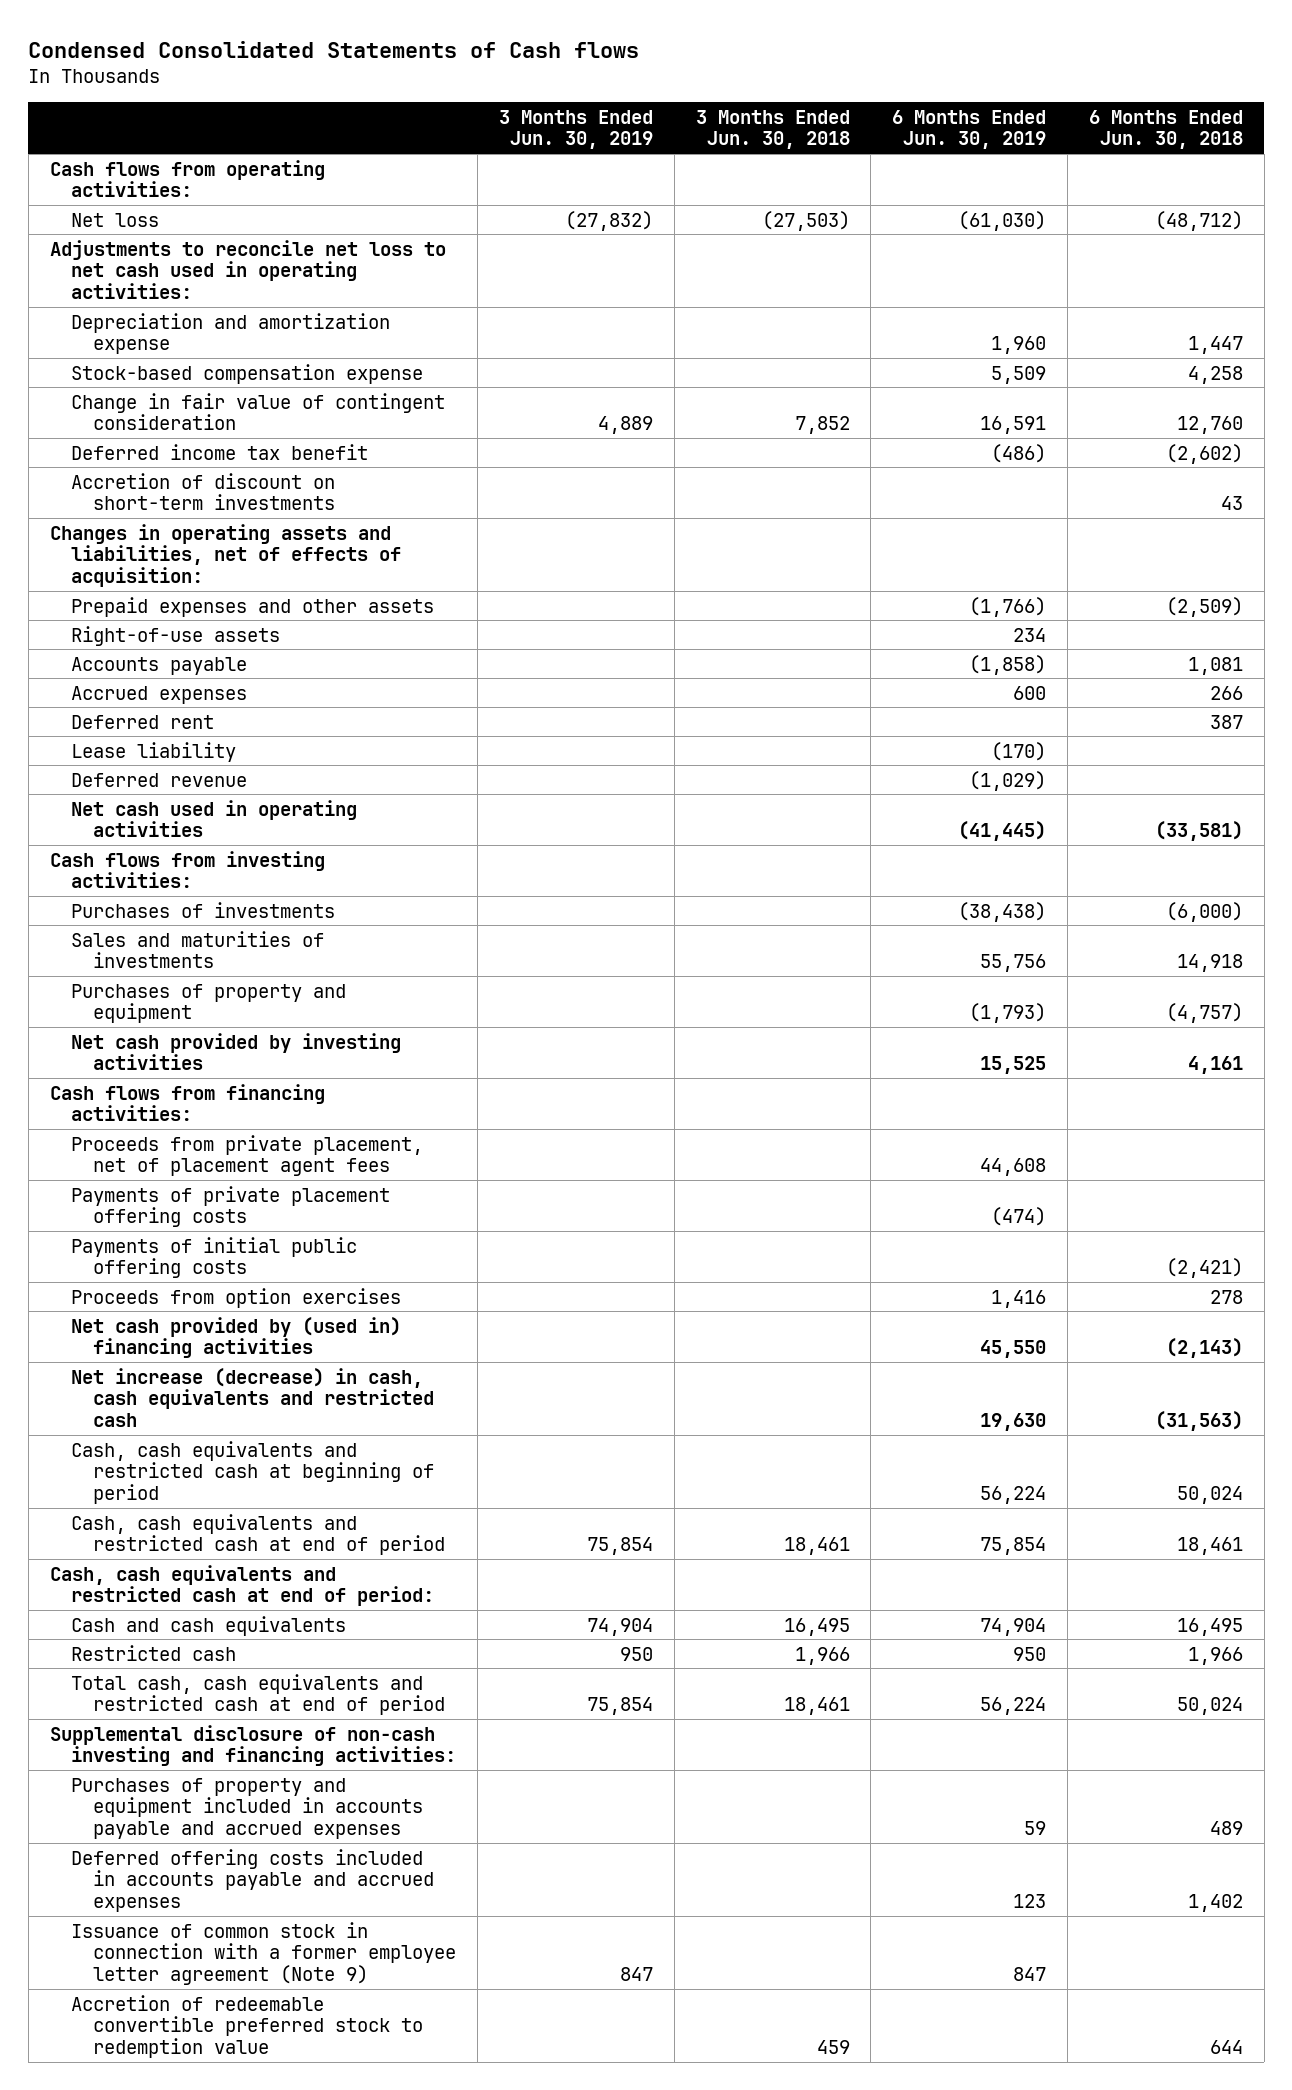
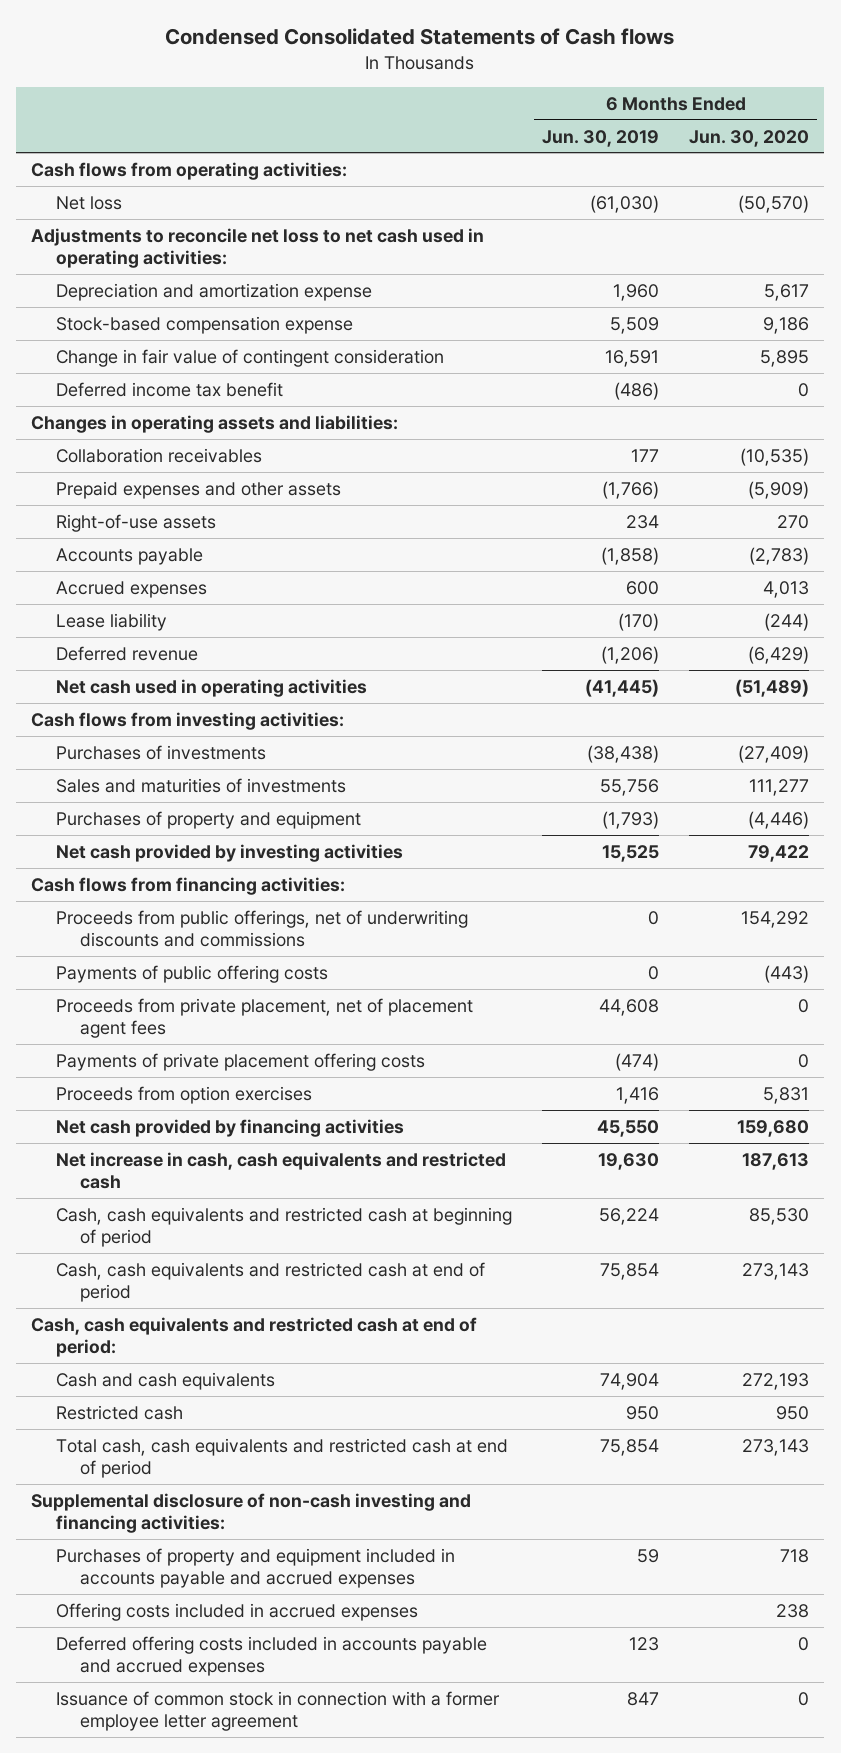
- | 3 Months Ended Jun. 30, 2019 | 3 Months Ended Jun. 30, 2018 | 6 Months Ended Jun. 30, 2019 | 6 Months Ended Jun. 30, 2018
+ | 6 Months Ended Jun. 30, 2019 | 6 Months Ended Jun. 30, 2020
- Accretion of discount on short-term investments | | | | 43
- Changes in operating assets and liabilities, net of effects of acquisition:
+ Changes in operating assets and liabilities:
+ Collaboration receivables | 177 | (10,535)
- Deferred rent | | | | 387
- Deferred revenue | | | (1,029) |
+ Deferred revenue | (1,206) | (6,429)
+ Proceeds from public offerings, net of underwriting discounts and commissions | 0 | 154,292
+ Payments of public offering costs | 0 | (443)
- Payments of initial public offering costs | | | | (2,421)
- Net cash provided by (used in) financing activities | | | 45,550 | (2,143)
- Net increase (decrease) in cash, cash equivalents and restricted cash | | | 19,630 | (31,563)
+ Net cash provided by financing activities | 45,550 | 159,680
+ Net increase in cash, cash equivalents and restricted cash | 19,630 | 187,613
- Total cash, cash equivalents and restricted cash at end of period | 75,854 | 18,461 | 56,224 | 50,024
+ Total cash, cash equivalents and restricted cash at end of period | 75,854 | 273,143
+ Offering costs included in accrued expenses | | 238
- Issuance of common stock in connection with a former employee letter agreement (Note 9) | 847 | | 847 |
- Accretion of redeemable convertible preferred stock to redemption value | | 459 | | 644
+ Issuance of common stock in connection with a former employee letter agreement | 847 | 0

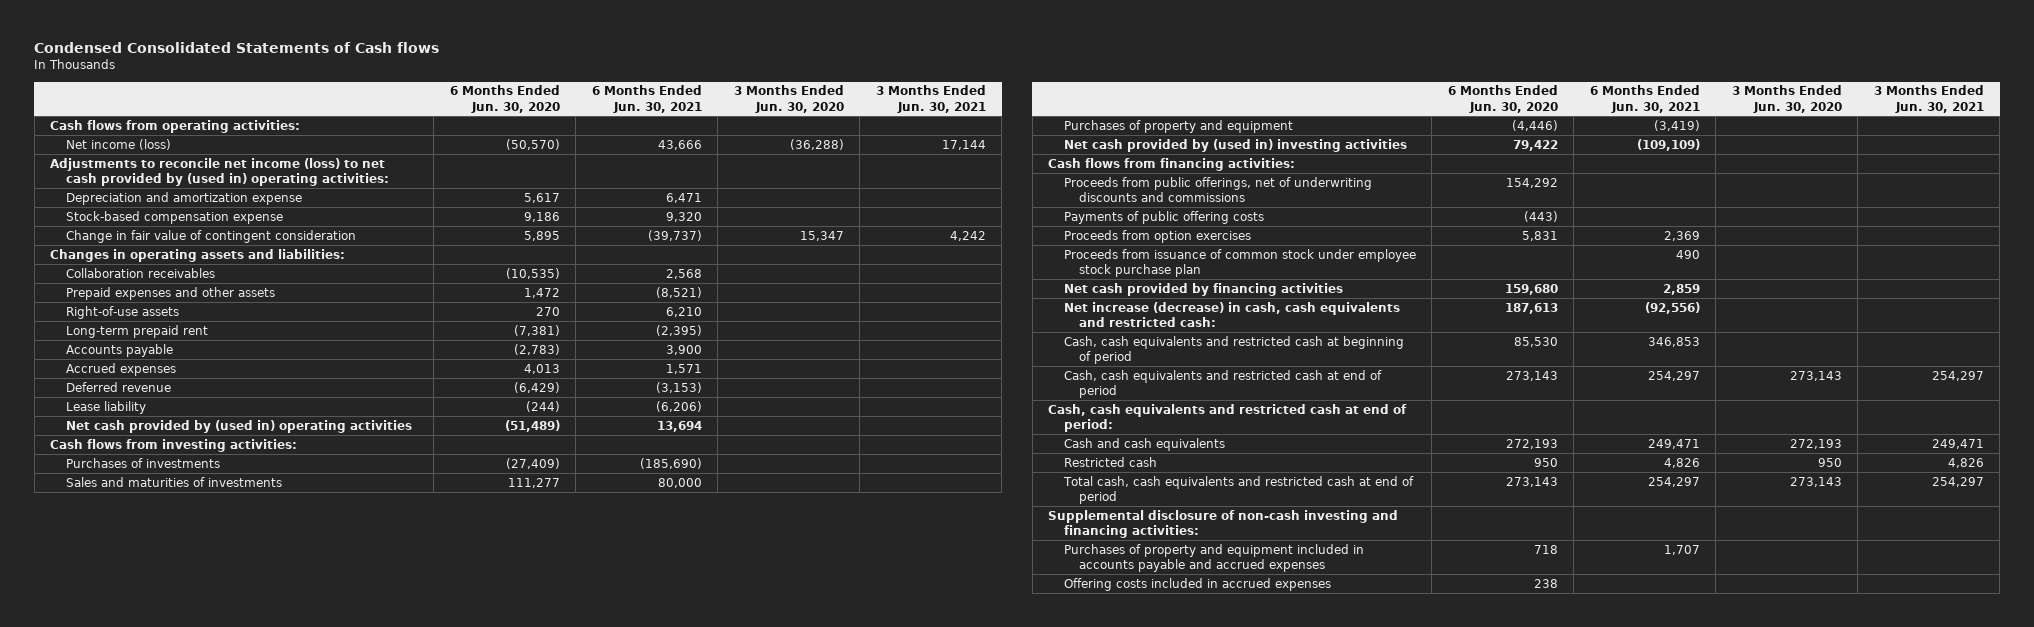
- | 6 Months Ended Jun. 30, 2019 | 6 Months Ended Jun. 30, 2020
+ | 6 Months Ended Jun. 30, 2020 | 6 Months Ended Jun. 30, 2021 | 3 Months Ended Jun. 30, 2020 | 3 Months Ended Jun. 30, 2021
- Net loss | (61,030) | (50,570)
- Adjustments to reconcile net loss to net cash used in operating activities:
+ Net income (loss) | (50,570) | 43,666 | (36,288) | 17,144
+ Adjustments to reconcile net income (loss) to net cash provided by (used in) operating activities:
- Deferred income tax benefit | (486) | 0
- Prepaid expenses and other assets | (1,766) | (5,909)
+ Prepaid expenses and other assets | 1,472 | (8,521) | |
+ Long-term prepaid rent | (7,381) | (2,395) | |
- Net cash used in operating activities | (41,445) | (51,489)
moved down: Lease liability | (244) | (6,206) | |
+ Net cash provided by (used in) operating activities | (51,489) | 13,694 | |
- Net cash provided by investing activities | 15,525 | 79,422
+ Net cash provided by (used in) investing activities | 79,422 | (109,109) | |
- Proceeds from private placement, net of placement agent fees | 44,608 | 0
- Payments of private placement offering costs | (474) | 0
+ Proceeds from issuance of common stock under employee stock purchase plan | | 490 | |
- Net increase in cash, cash equivalents and restricted cash | 19,630 | 187,613
+ Net increase (decrease) in cash, cash equivalents and restricted cash: | 187,613 | (92,556) | |
- Deferred offering costs included in accounts payable and accrued expenses | 123 | 0
- Issuance of common stock in connection with a former employee letter agreement | 847 | 0

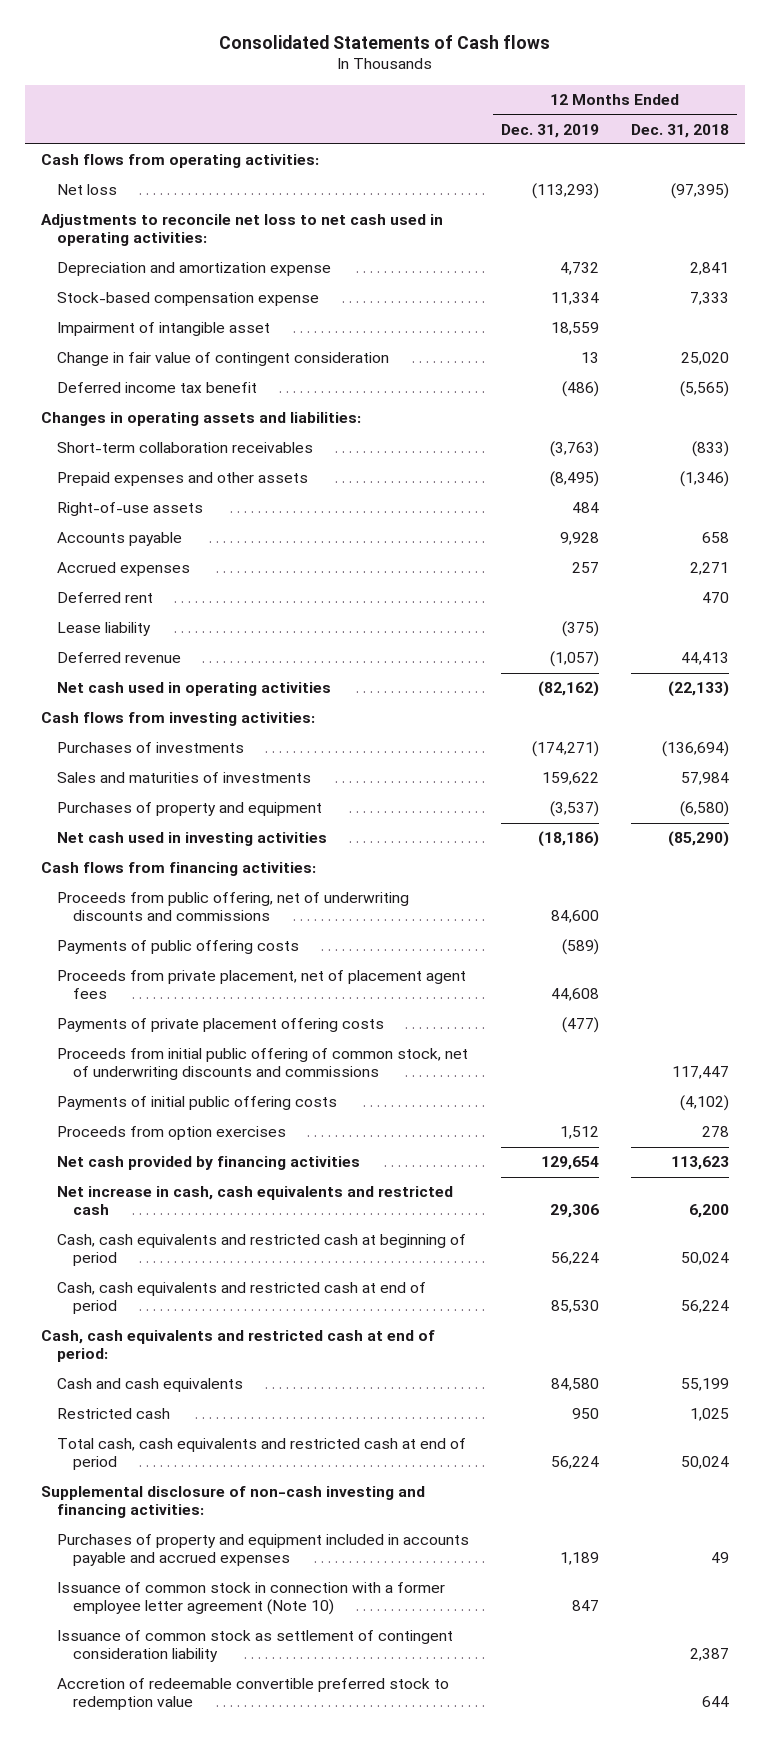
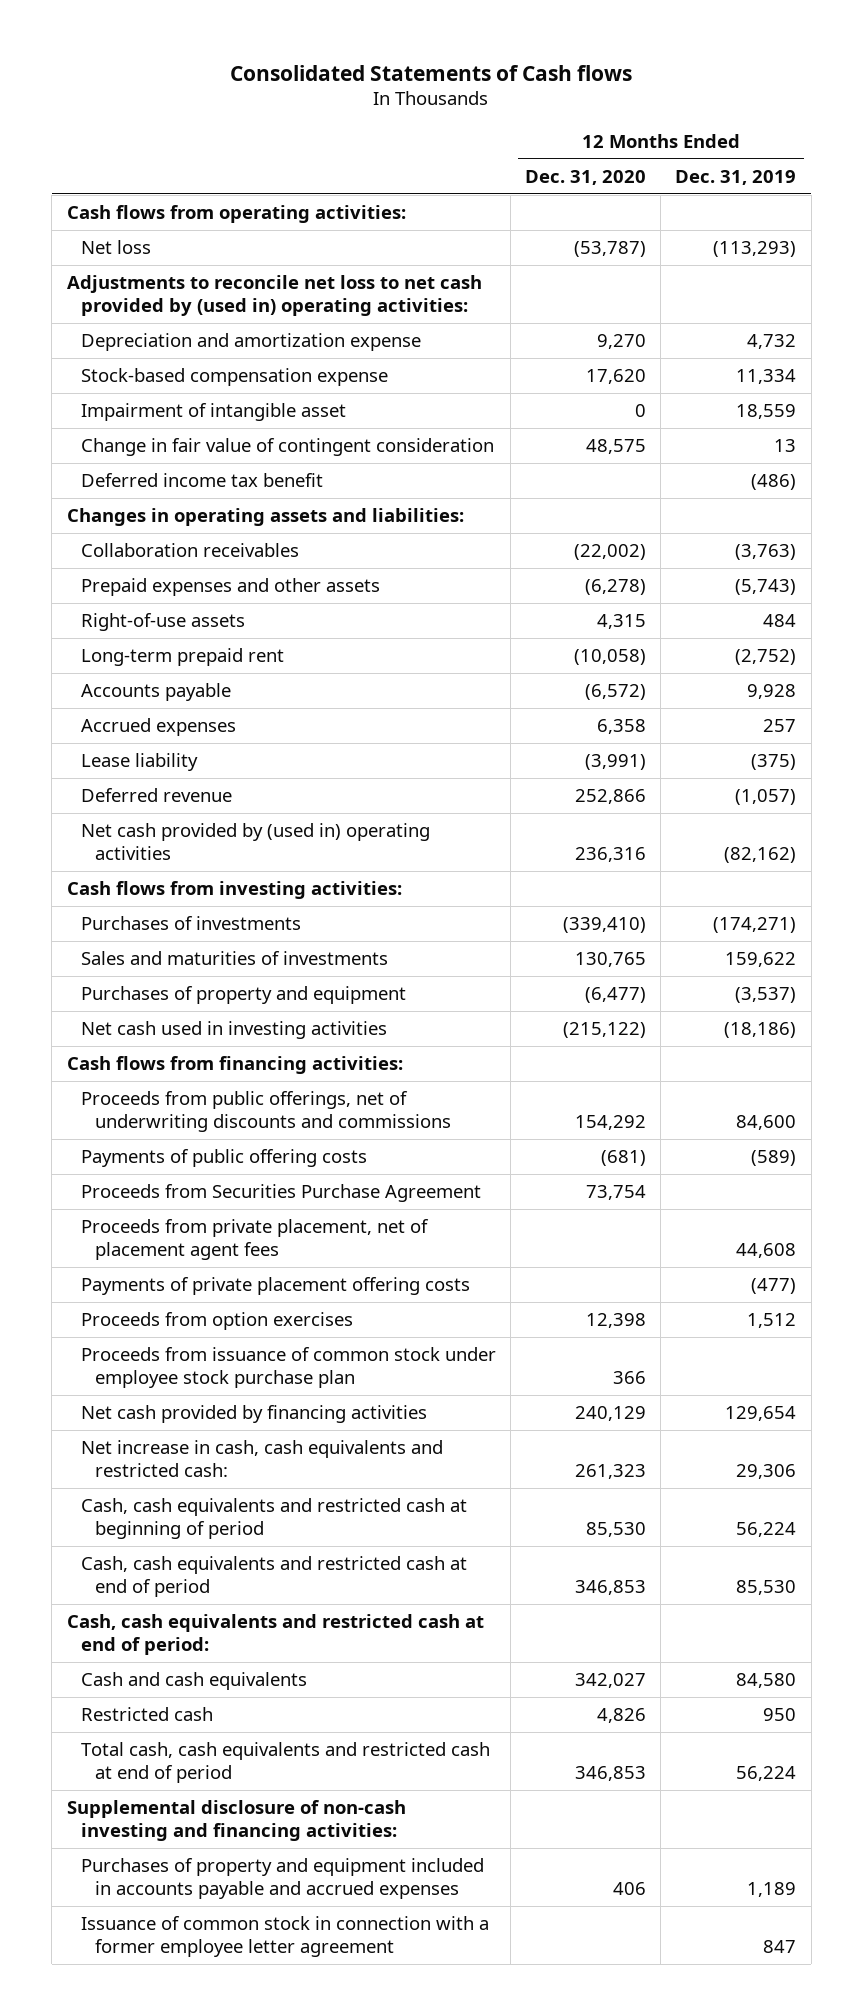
- | 12 Months Ended Dec. 31, 2019 | 12 Months Ended Dec. 31, 2018
+ | 12 Months Ended Dec. 31, 2020 | 12 Months Ended Dec. 31, 2019
- Adjustments to reconcile net loss to net cash used in operating activities:
+ Adjustments to reconcile net loss to net cash provided by (used in) operating activities:
- Short-term collaboration receivables | (3,763) | (833)
- Prepaid expenses and other assets | (8,495) | (1,346)
+ Collaboration receivables | (22,002) | (3,763)
+ Prepaid expenses and other assets | (6,278) | (5,743)
+ Long-term prepaid rent | (10,058) | (2,752)
- Deferred rent | | 470
- Net cash used in operating activities | (82,162) | (22,133)
+ Net cash provided by (used in) operating activities | 236,316 | (82,162)
- Proceeds from public offering, net of underwriting discounts and commissions | 84,600 |
+ Proceeds from public offerings, net of underwriting discounts and commissions | 154,292 | 84,600
+ Proceeds from Securities Purchase Agreement | 73,754 |
- Proceeds from initial public offering of common stock, net of underwriting discounts and commissions | | 117,447
- Payments of initial public offering costs | | (4,102)
+ Proceeds from issuance of common stock under employee stock purchase plan | 366 |
- Net increase in cash, cash equivalents and restricted cash | 29,306 | 6,200
+ Net increase in cash, cash equivalents and restricted cash: | 261,323 | 29,306
- Issuance of common stock in connection with a former employee letter agreement (Note 10) | 847 |
- Issuance of common stock as settlement of contingent consideration liability | | 2,387
- Accretion of redeemable convertible preferred stock to redemption value | | 644
+ Issuance of common stock in connection with a former employee letter agreement | | 847

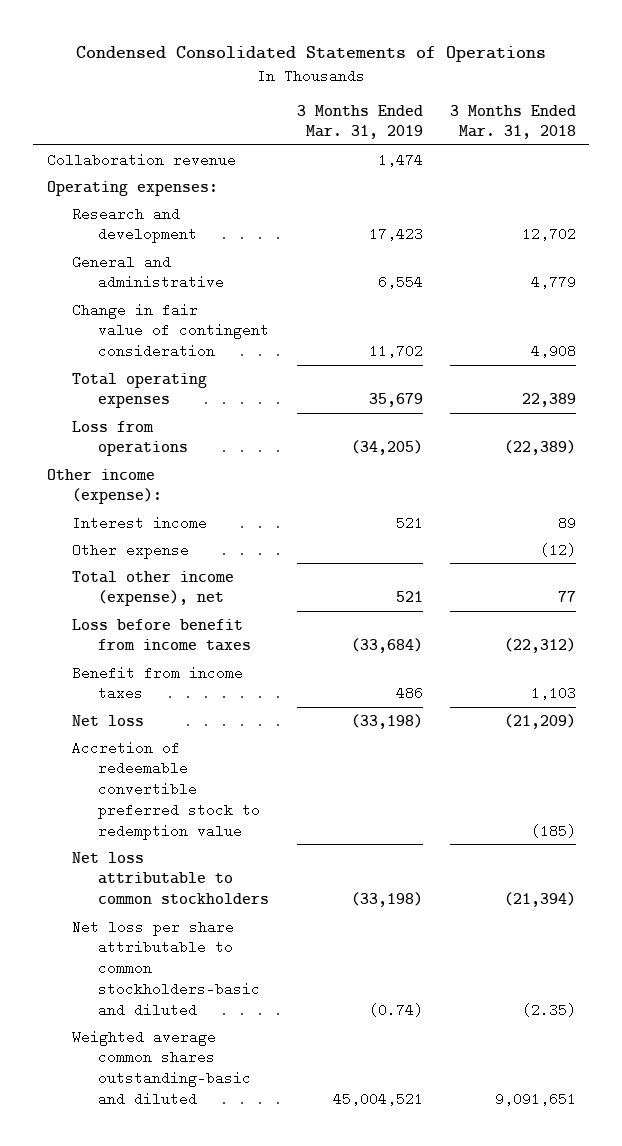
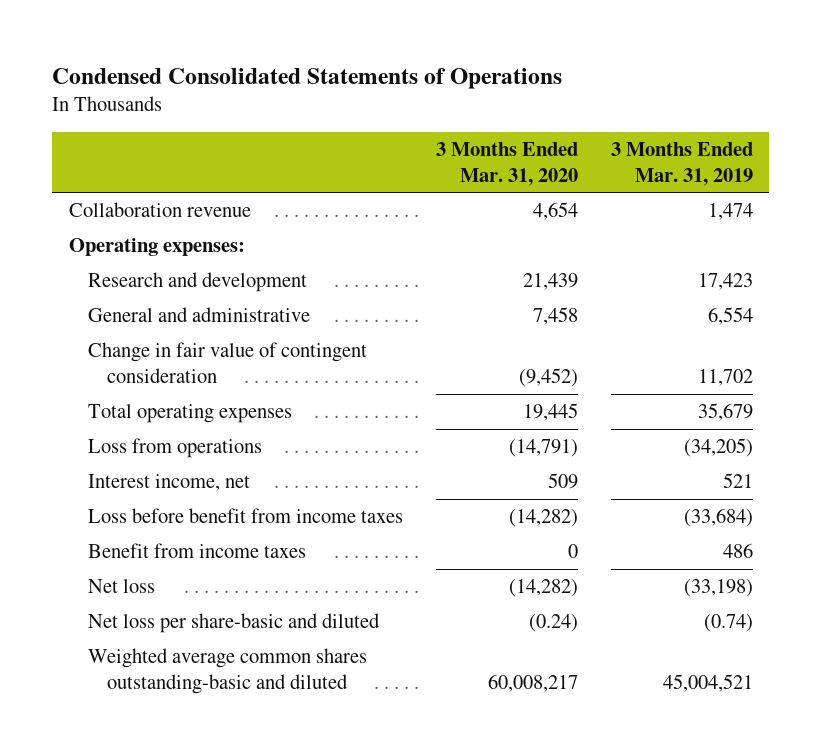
- | 3 Months Ended Mar. 31, 2019 | 3 Months Ended Mar. 31, 2018
+ | 3 Months Ended Mar. 31, 2020 | 3 Months Ended Mar. 31, 2019
- Other income (expense):
- Interest income | 521 | 89
- Other expense | | (12)
- Total other income (expense), net | 521 | 77
+ Interest income, net | 509 | 521
- Accretion of redeemable convertible preferred stock to redemption value | | (185)
- Net loss attributable to common stockholders | (33,198) | (21,394)
- Net loss per share attributable to common stockholders-basic and diluted | (0.74) | (2.35)
+ Net loss per share-basic and diluted | (0.24) | (0.74)

